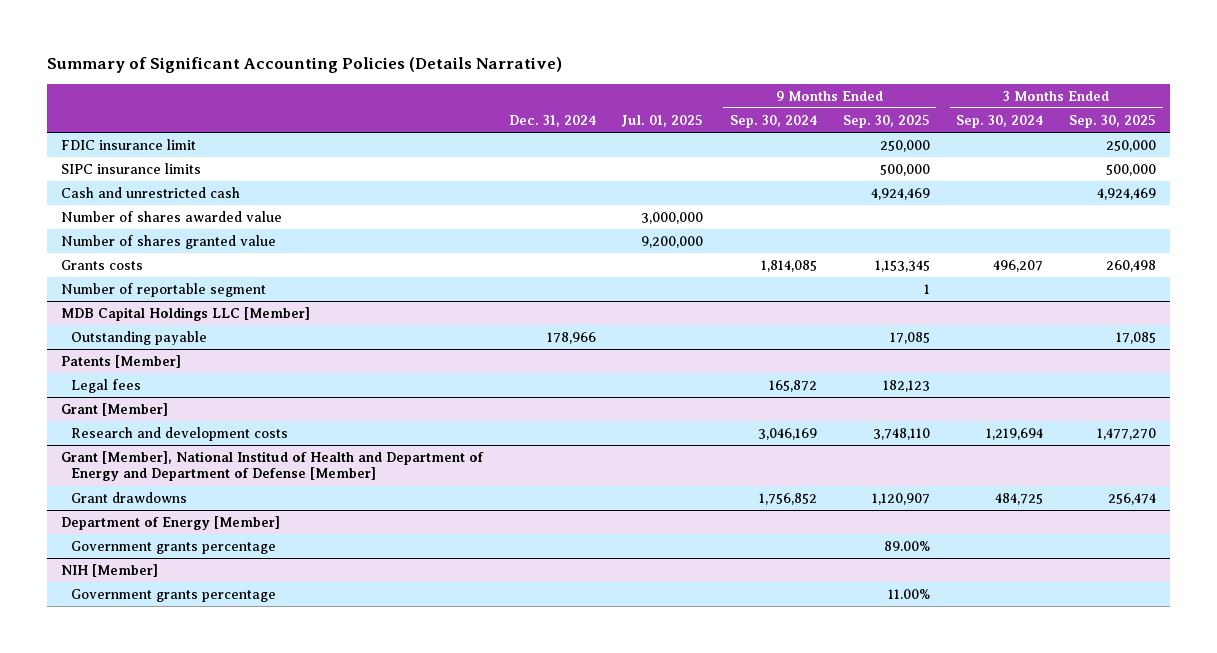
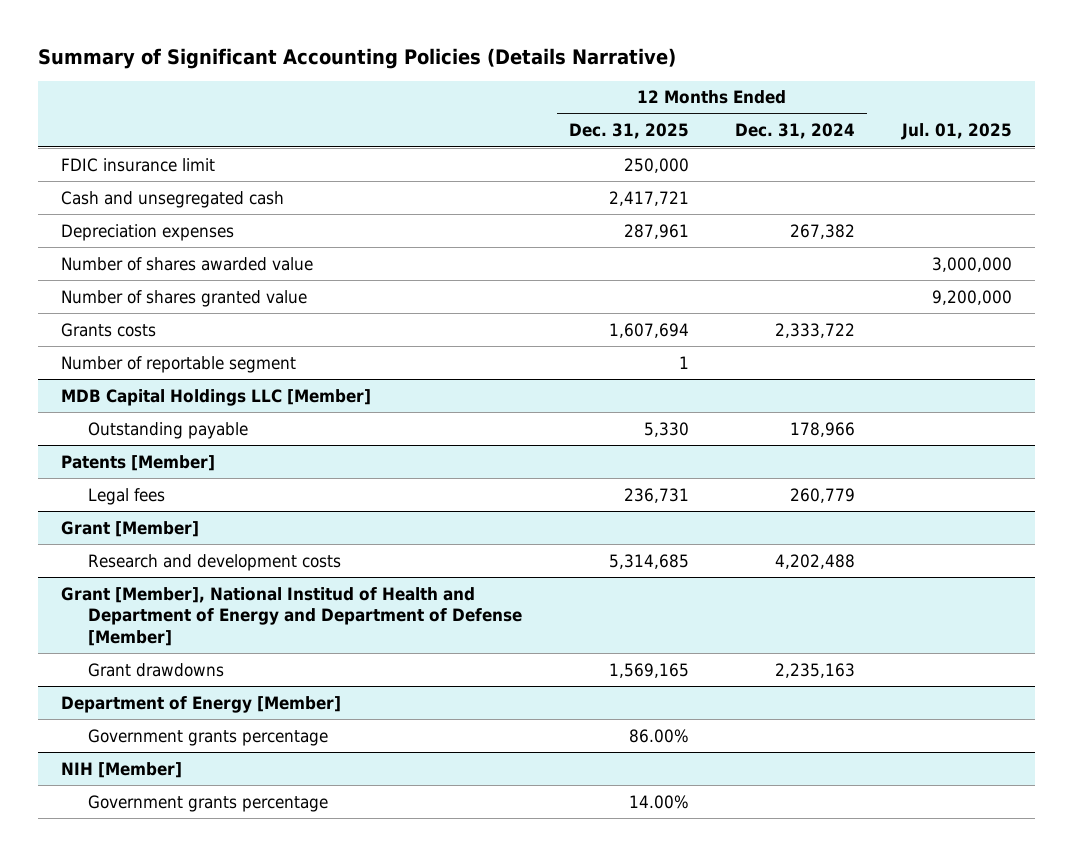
- | Dec. 31, 2024 | Jul. 01, 2025 | 9 Months Ended Sep. 30, 2024 | 9 Months Ended Sep. 30, 2025 | 3 Months Ended Sep. 30, 2024 | 3 Months Ended Sep. 30, 2025
+ | 12 Months Ended Dec. 31, 2025 | 12 Months Ended Dec. 31, 2024 | Jul. 01, 2025
- SIPC insurance limits | | | | 500,000 | | 500,000
- Cash and unrestricted cash | | | | 4,924,469 | | 4,924,469
+ Cash and unsegregated cash | 2,417,721 | |
+ Depreciation expenses | 287,961 | 267,382 |

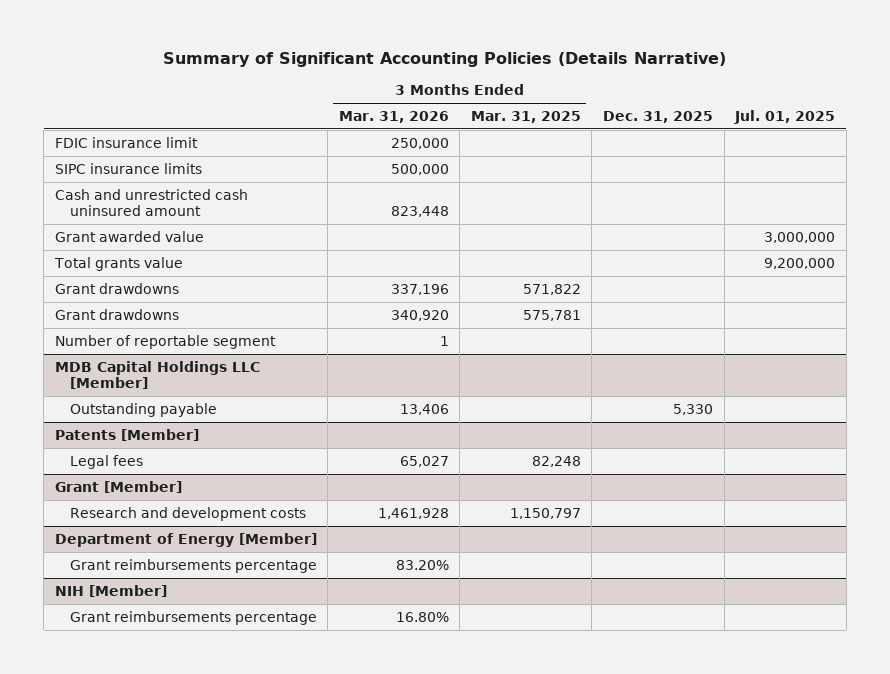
- | 12 Months Ended Dec. 31, 2025 | 12 Months Ended Dec. 31, 2024 | Jul. 01, 2025
+ | 3 Months Ended Mar. 31, 2026 | 3 Months Ended Mar. 31, 2025 | Dec. 31, 2025 | Jul. 01, 2025
- Cash and unsegregated cash | 2,417,721 | |
- Depreciation expenses | 287,961 | 267,382 |
- Number of shares awarded value | | | 3,000,000
- Number of shares granted value | | | 9,200,000
- Grants costs | 1,607,694 | 2,333,722 |
+ SIPC insurance limits | 500,000 | | |
+ Cash and unrestricted cash uninsured amount | 823,448 | | |
+ Grant awarded value | | | | 3,000,000
+ Total grants value | | | | 9,200,000
+ Grant drawdowns | 337,196 | 571,822 | |
+ Grant drawdowns | 340,920 | 575,781 | |
- Grant [Member], National Institud of Health and Department of Energy and Department of Defense [Member]
- Grant drawdowns | 1,569,165 | 2,235,163 |
@ Department of Energy [Member]
- Government grants percentage | 86.00% | |
+ Grant reimbursements percentage | 83.20% | | |
@ NIH [Member]
- Government grants percentage | 14.00% | |
+ Grant reimbursements percentage | 16.80% | | |

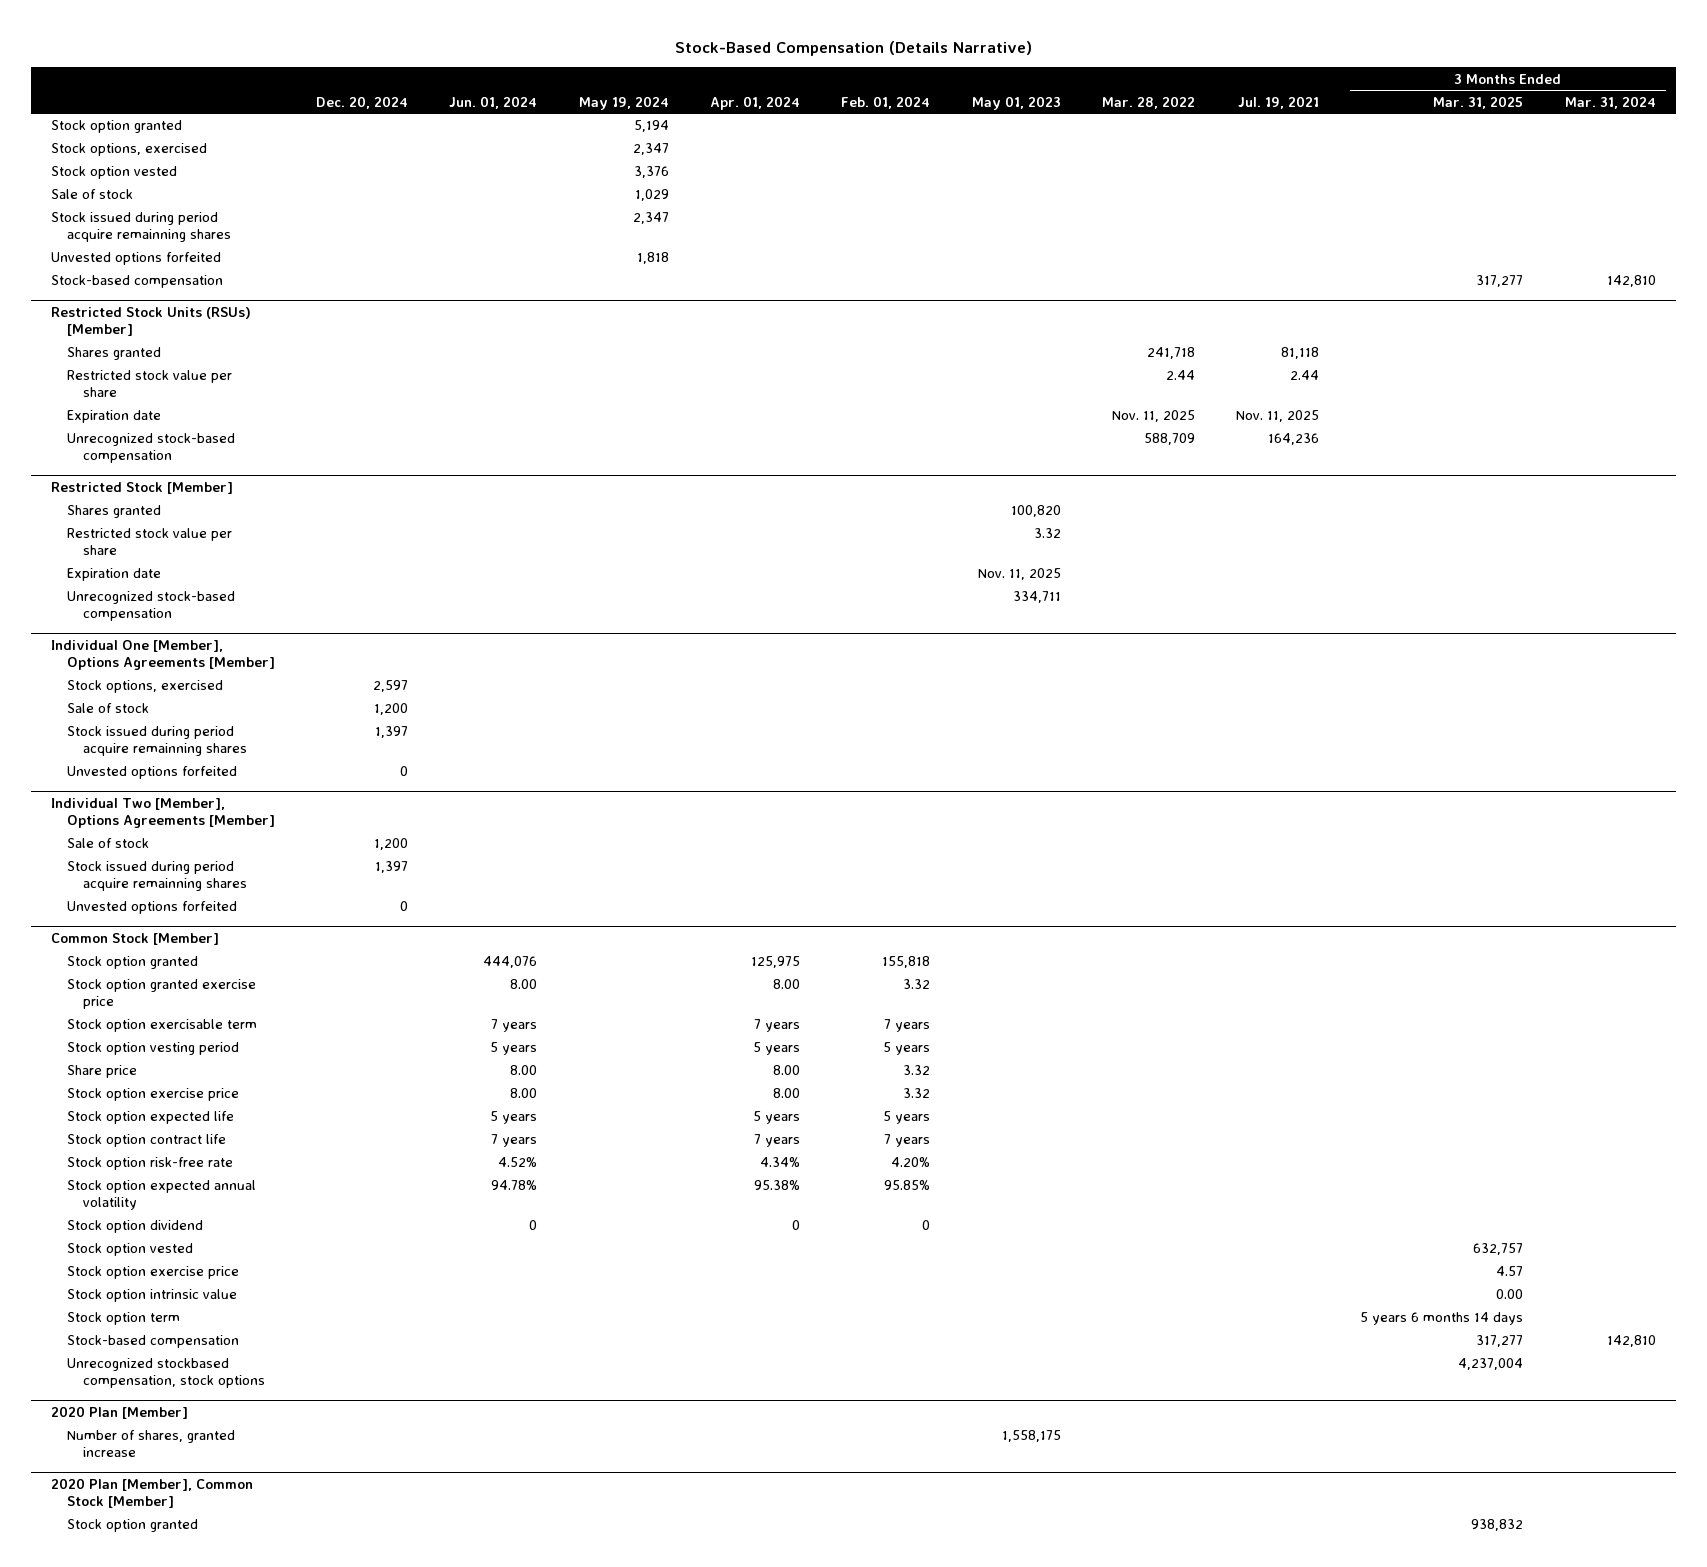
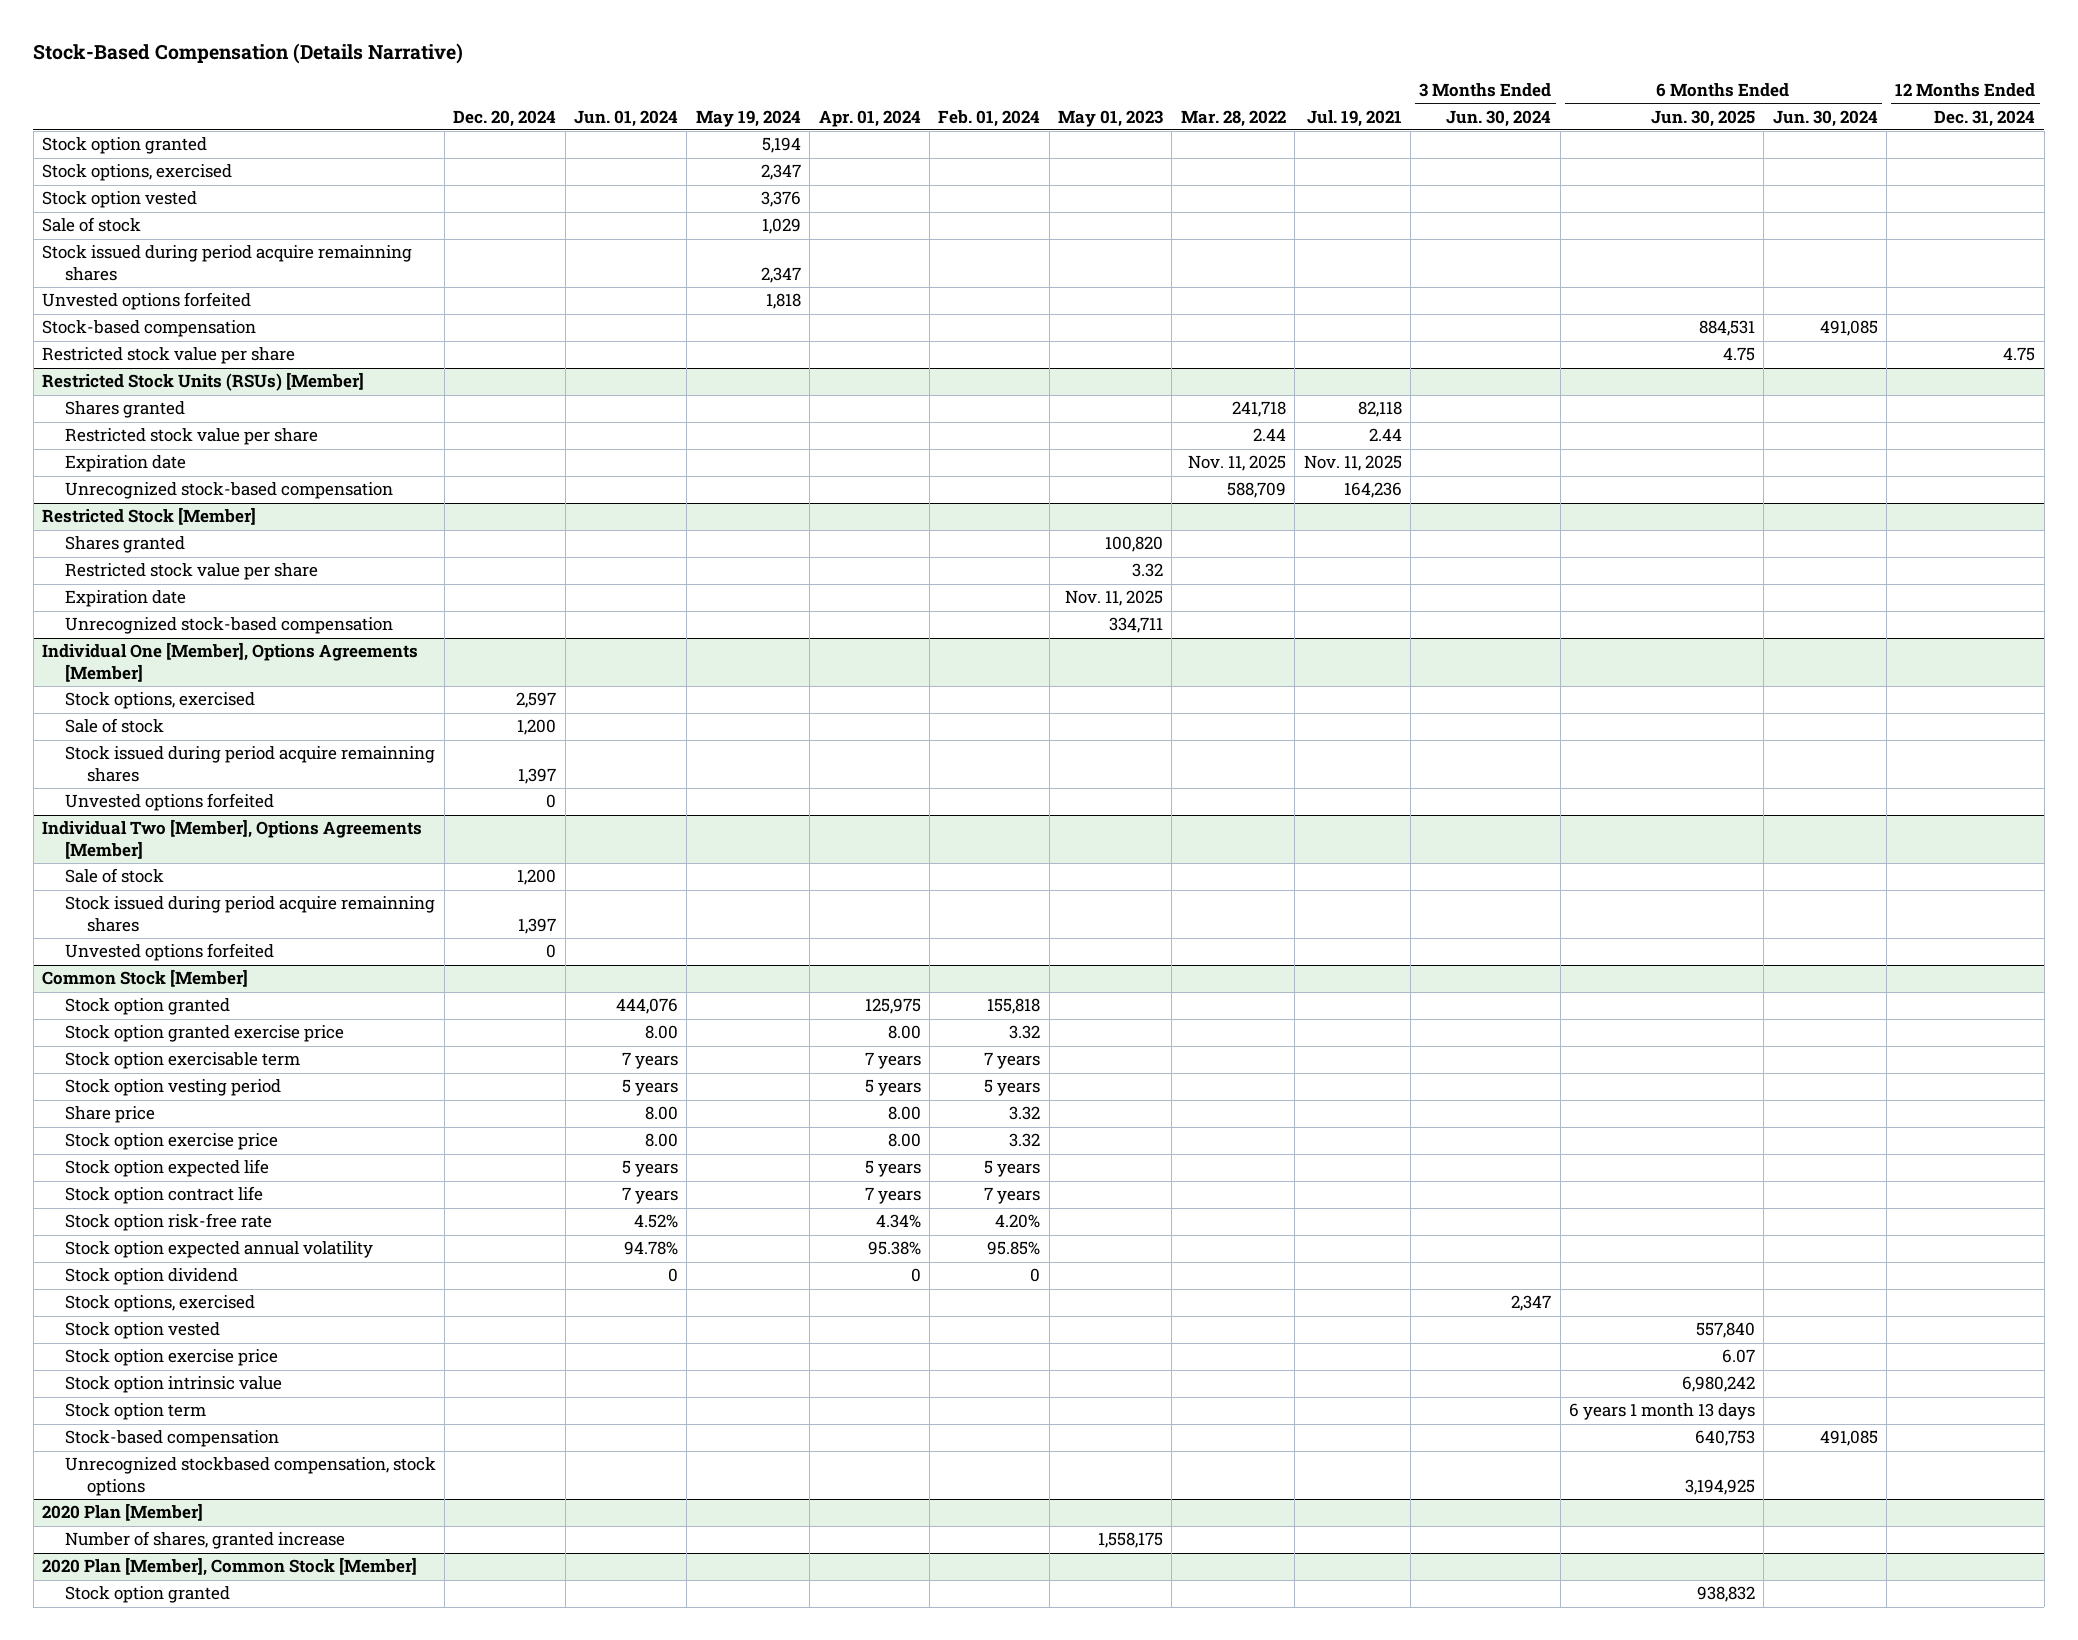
- | Dec. 20, 2024 | Jun. 01, 2024 | May 19, 2024 | Apr. 01, 2024 | Feb. 01, 2024 | May 01, 2023 | Mar. 28, 2022 | Jul. 19, 2021 | 3 Months Ended Mar. 31, 2025 | 3 Months Ended Mar. 31, 2024
+ | Dec. 20, 2024 | Jun. 01, 2024 | May 19, 2024 | Apr. 01, 2024 | Feb. 01, 2024 | May 01, 2023 | Mar. 28, 2022 | Jul. 19, 2021 | 3 Months Ended Jun. 30, 2024 | 6 Months Ended Jun. 30, 2025 | 6 Months Ended Jun. 30, 2024 | 12 Months Ended Dec. 31, 2024
+ Restricted stock value per share | | | | | | | | | | 4.75 | | 4.75
@ Restricted Stock Units (RSUs) [Member]
- Shares granted | | | | | | | 241,718 | 81,118 | |
+ Shares granted | | | | | | | 241,718 | 82,118 | | | |
@ Common Stock [Member]
+ Stock options, exercised | | | | | | | | | 2,347 | | |

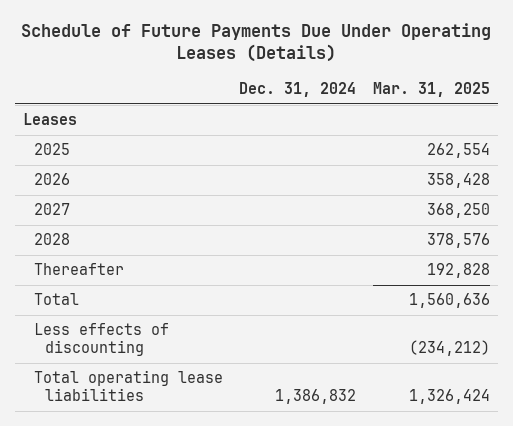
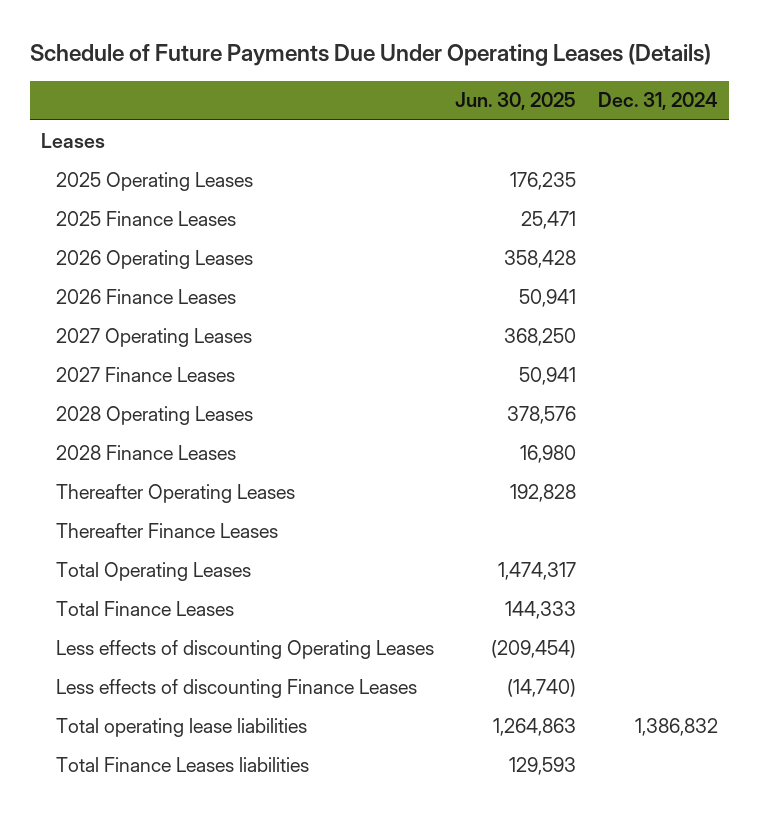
- | Dec. 31, 2024 | Mar. 31, 2025
+ | Jun. 30, 2025 | Dec. 31, 2024
- 2025 | | 262,554
- 2026 | | 358,428
- 2027 | | 368,250
- 2028 | | 378,576
- Thereafter | | 192,828
- Total | | 1,560,636
- Less effects of discounting | | (234,212)
+ 2025 Operating Leases | 176,235 |
+ 2025 Finance Leases | 25,471 |
+ 2026 Operating Leases | 358,428 |
+ 2026 Finance Leases | 50,941 |
+ 2027 Operating Leases | 368,250 |
+ 2027 Finance Leases | 50,941 |
+ 2028 Operating Leases | 378,576 |
+ 2028 Finance Leases | 16,980 |
+ Thereafter Operating Leases | 192,828 |
+ Thereafter Finance Leases
+ Total Operating Leases | 1,474,317 |
+ Total Finance Leases | 144,333 |
+ Less effects of discounting Operating Leases | (209,454) |
+ Less effects of discounting Finance Leases | (14,740) |
+ Total Finance Leases liabilities | 129,593 |

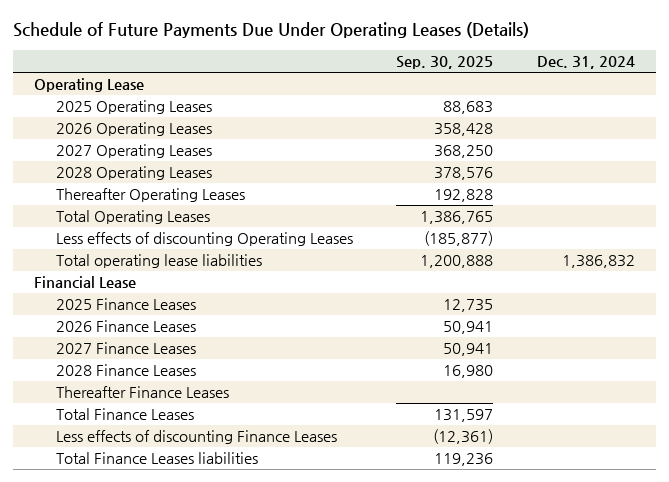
- | Jun. 30, 2025 | Dec. 31, 2024
+ | Sep. 30, 2025 | Dec. 31, 2024
- Leases
+ Operating Lease
+ Financial Lease
moved down: 2025 Finance Leases | 12,735 |
moved down: 2026 Finance Leases | 50,941 |
moved down: 2027 Finance Leases | 50,941 |
moved down: 2028 Finance Leases | 16,980 |
moved down: Thereafter Finance Leases
moved down: Total Finance Leases | 131,597 |
moved down: Less effects of discounting Finance Leases | (12,361) |

